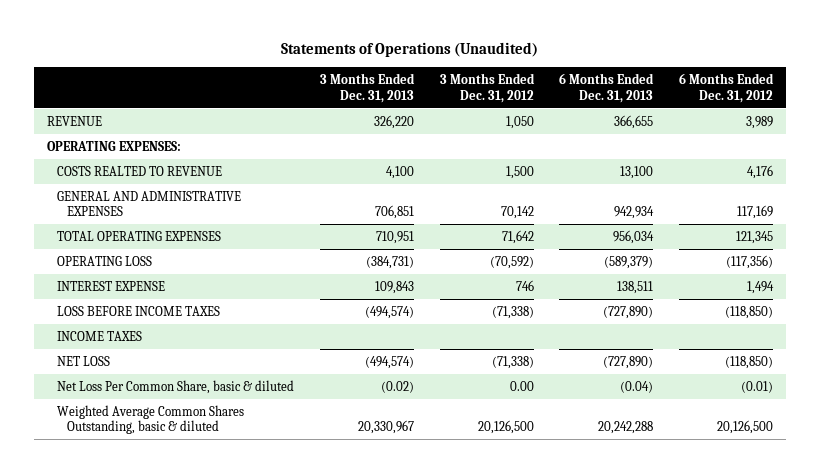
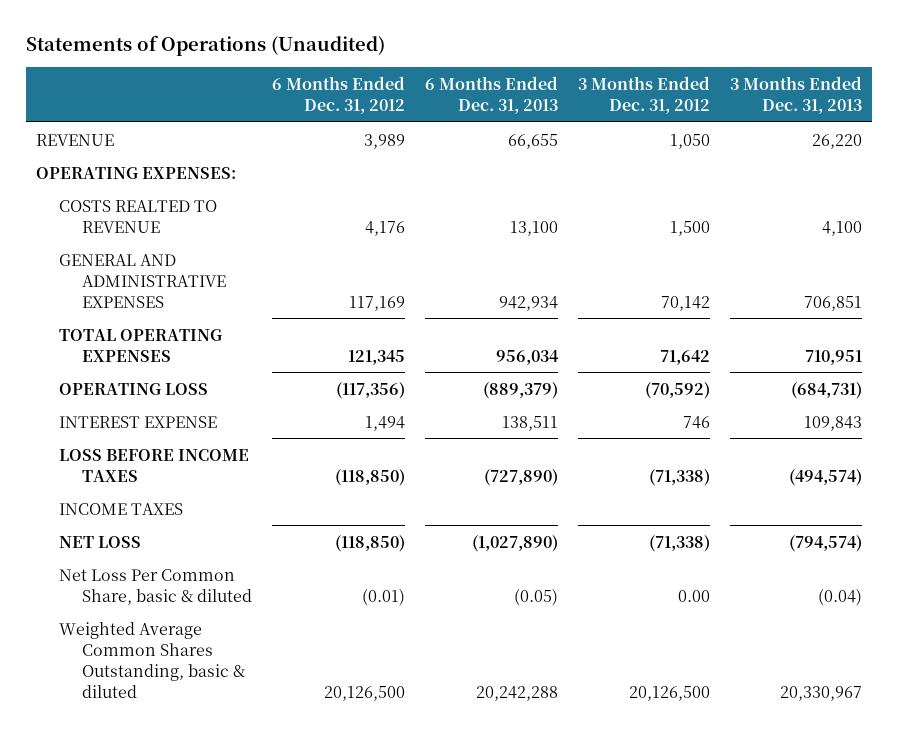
- | 3 Months Ended Dec. 31, 2013 | 3 Months Ended Dec. 31, 2012 | 6 Months Ended Dec. 31, 2013 | 6 Months Ended Dec. 31, 2012
+ | 6 Months Ended Dec. 31, 2012 | 6 Months Ended Dec. 31, 2013 | 3 Months Ended Dec. 31, 2012 | 3 Months Ended Dec. 31, 2013
- REVENUE | 326,220 | 1,050 | 366,655 | 3,989
+ REVENUE | 3,989 | 66,655 | 1,050 | 26,220
- OPERATING LOSS | (384,731) | (70,592) | (589,379) | (117,356)
+ OPERATING LOSS | (117,356) | (889,379) | (70,592) | (684,731)
- NET LOSS | (494,574) | (71,338) | (727,890) | (118,850)
- Net Loss Per Common Share, basic & diluted | (0.02) | 0.00 | (0.04) | (0.01)
+ NET LOSS | (118,850) | (1,027,890) | (71,338) | (794,574)
+ Net Loss Per Common Share, basic & diluted | (0.01) | (0.05) | 0.00 | (0.04)

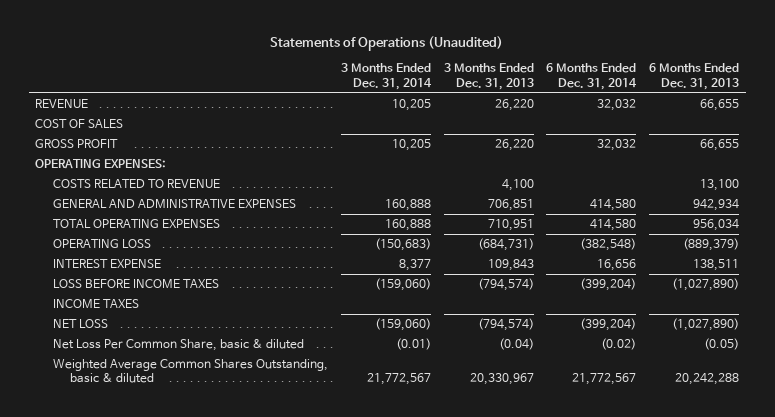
- | 6 Months Ended Dec. 31, 2012 | 6 Months Ended Dec. 31, 2013 | 3 Months Ended Dec. 31, 2012 | 3 Months Ended Dec. 31, 2013
+ | 3 Months Ended Dec. 31, 2014 | 3 Months Ended Dec. 31, 2013 | 6 Months Ended Dec. 31, 2014 | 6 Months Ended Dec. 31, 2013
+ COST OF SALES
+ GROSS PROFIT | 10,205 | 26,220 | 32,032 | 66,655
- COSTS REALTED TO REVENUE | 4,176 | 13,100 | 1,500 | 4,100
+ COSTS RELATED TO REVENUE | | 4,100 | | 13,100
- LOSS BEFORE INCOME TAXES | (118,850) | (727,890) | (71,338) | (494,574)
+ LOSS BEFORE INCOME TAXES | (159,060) | (794,574) | (399,204) | (1,027,890)

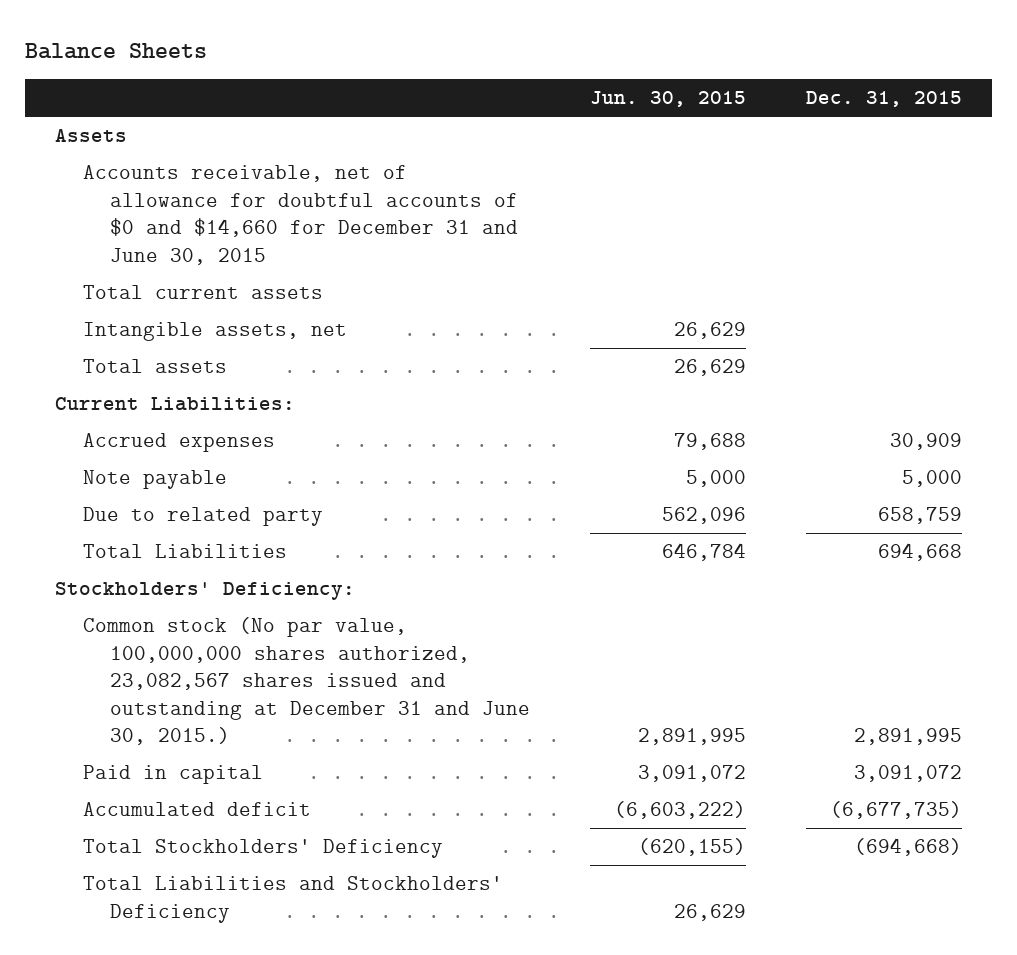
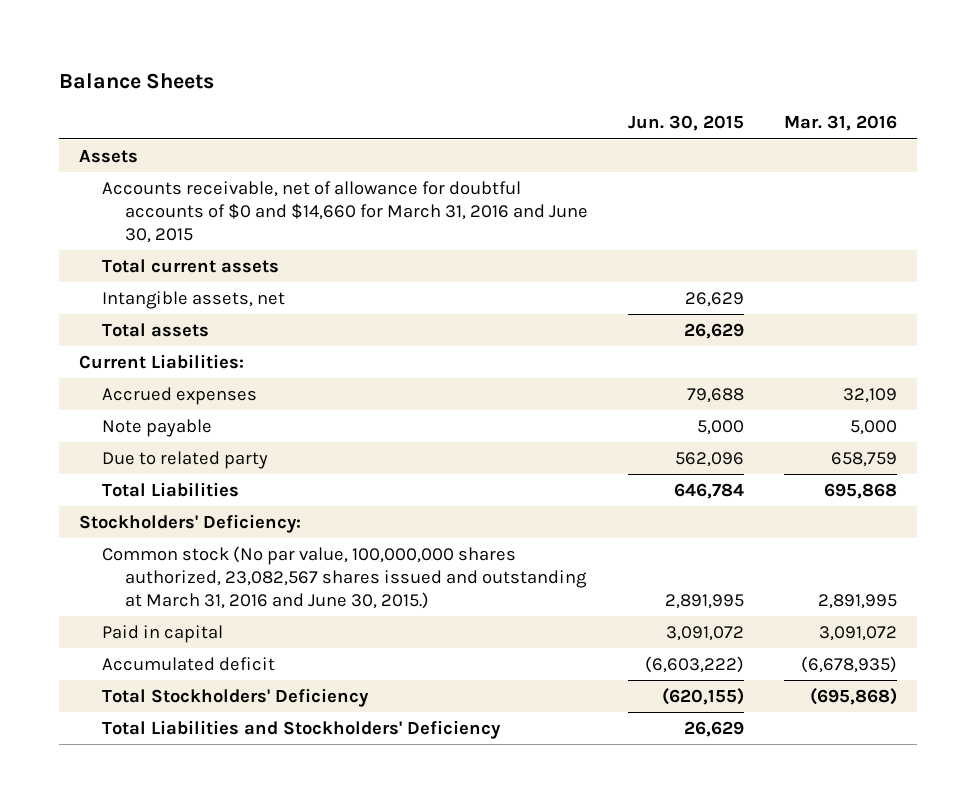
- | Jun. 30, 2015 | Dec. 31, 2015
+ | Jun. 30, 2015 | Mar. 31, 2016
- Accounts receivable, net of allowance for doubtful accounts of $0 and $14,660 for December 31 and June 30, 2015
+ Accounts receivable, net of allowance for doubtful accounts of $0 and $14,660 for March 31, 2016 and June 30, 2015
- Common stock (No par value, 100,000,000 shares authorized, 23,082,567 shares issued and outstanding at December 31 and June 30, 2015.) | 2,891,995 | 2,891,995
+ Common stock (No par value, 100,000,000 shares authorized, 23,082,567 shares issued and outstanding at March 31, 2016 and June 30, 2015.) | 2,891,995 | 2,891,995

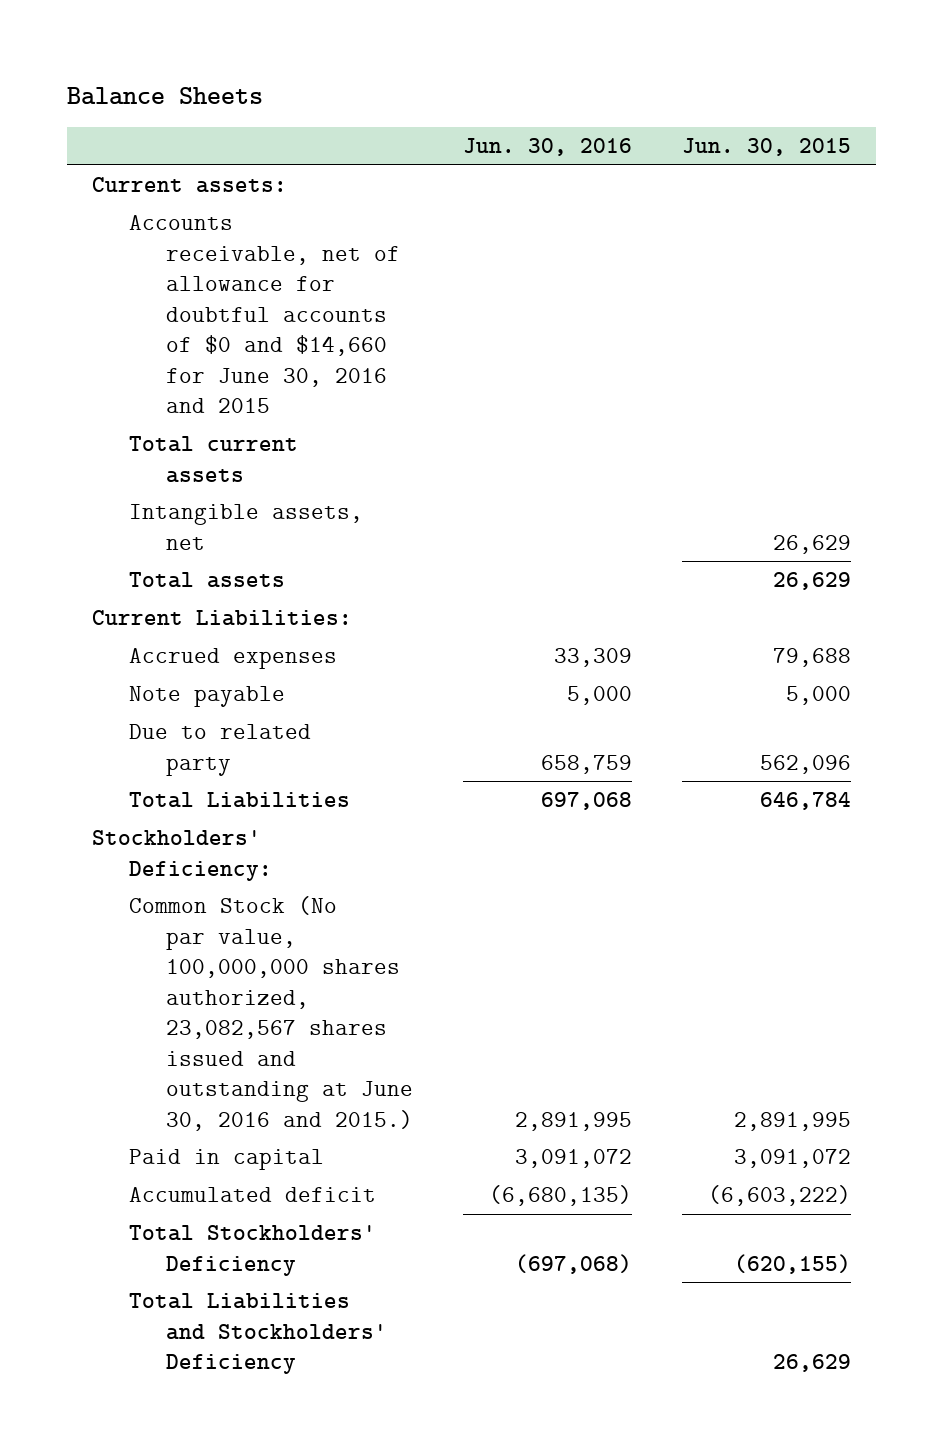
- | Jun. 30, 2015 | Mar. 31, 2016
+ | Jun. 30, 2016 | Jun. 30, 2015
- Assets
- Accounts receivable, net of allowance for doubtful accounts of $0 and $14,660 for March 31, 2016 and June 30, 2015
+ Current assets:
+ Accounts receivable, net of allowance for doubtful accounts of $0 and $14,660 for June 30, 2016 and 2015
- Common stock (No par value, 100,000,000 shares authorized, 23,082,567 shares issued and outstanding at March 31, 2016 and June 30, 2015.) | 2,891,995 | 2,891,995
+ Common Stock (No par value, 100,000,000 shares authorized, 23,082,567 shares issued and outstanding at June 30, 2016 and 2015.) | 2,891,995 | 2,891,995

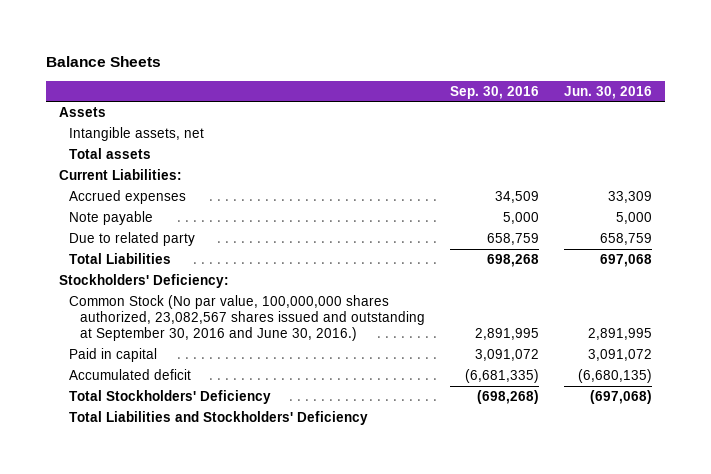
- | Jun. 30, 2016 | Jun. 30, 2015
+ | Sep. 30, 2016 | Jun. 30, 2016
- Current assets:
- Accounts receivable, net of allowance for doubtful accounts of $0 and $14,660 for June 30, 2016 and 2015
- Total current assets
+ Assets
- Common Stock (No par value, 100,000,000 shares authorized, 23,082,567 shares issued and outstanding at June 30, 2016 and 2015.) | 2,891,995 | 2,891,995
+ Common Stock (No par value, 100,000,000 shares authorized, 23,082,567 shares issued and outstanding at September 30, 2016 and June 30, 2016.) | 2,891,995 | 2,891,995

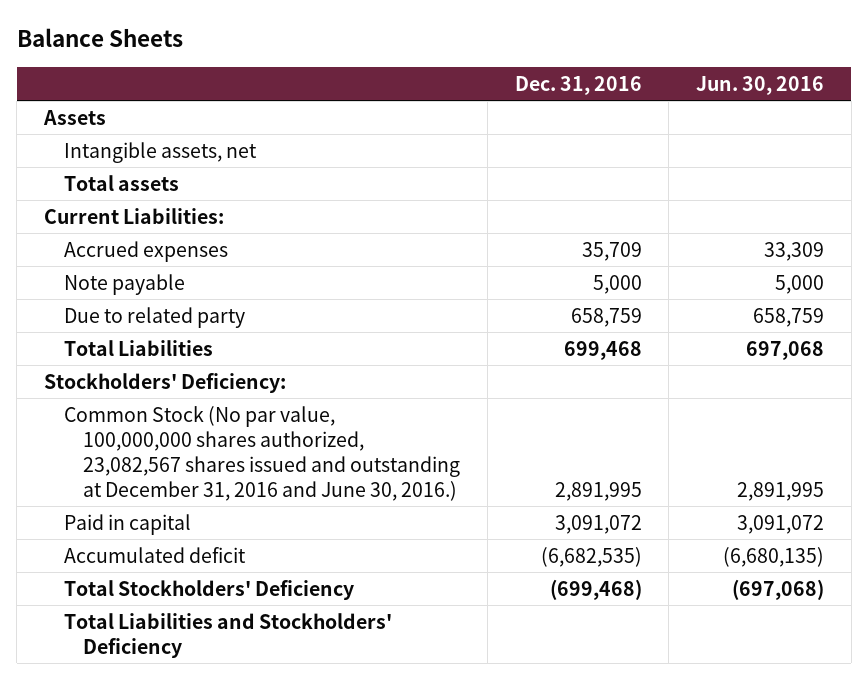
- | Sep. 30, 2016 | Jun. 30, 2016
+ | Dec. 31, 2016 | Jun. 30, 2016
- Common Stock (No par value, 100,000,000 shares authorized, 23,082,567 shares issued and outstanding at September 30, 2016 and June 30, 2016.) | 2,891,995 | 2,891,995
+ Common Stock (No par value, 100,000,000 shares authorized, 23,082,567 shares issued and outstanding at December 31, 2016 and June 30, 2016.) | 2,891,995 | 2,891,995

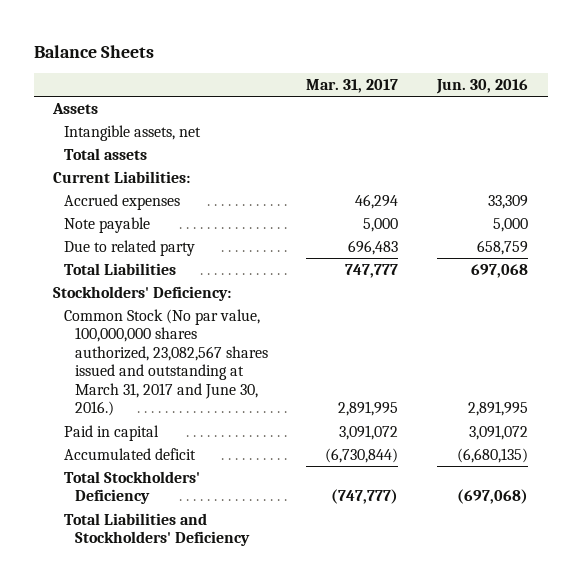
- | Dec. 31, 2016 | Jun. 30, 2016
+ | Mar. 31, 2017 | Jun. 30, 2016
- Common Stock (No par value, 100,000,000 shares authorized, 23,082,567 shares issued and outstanding at December 31, 2016 and June 30, 2016.) | 2,891,995 | 2,891,995
+ Common Stock (No par value, 100,000,000 shares authorized, 23,082,567 shares issued and outstanding at March 31, 2017 and June 30, 2016.) | 2,891,995 | 2,891,995

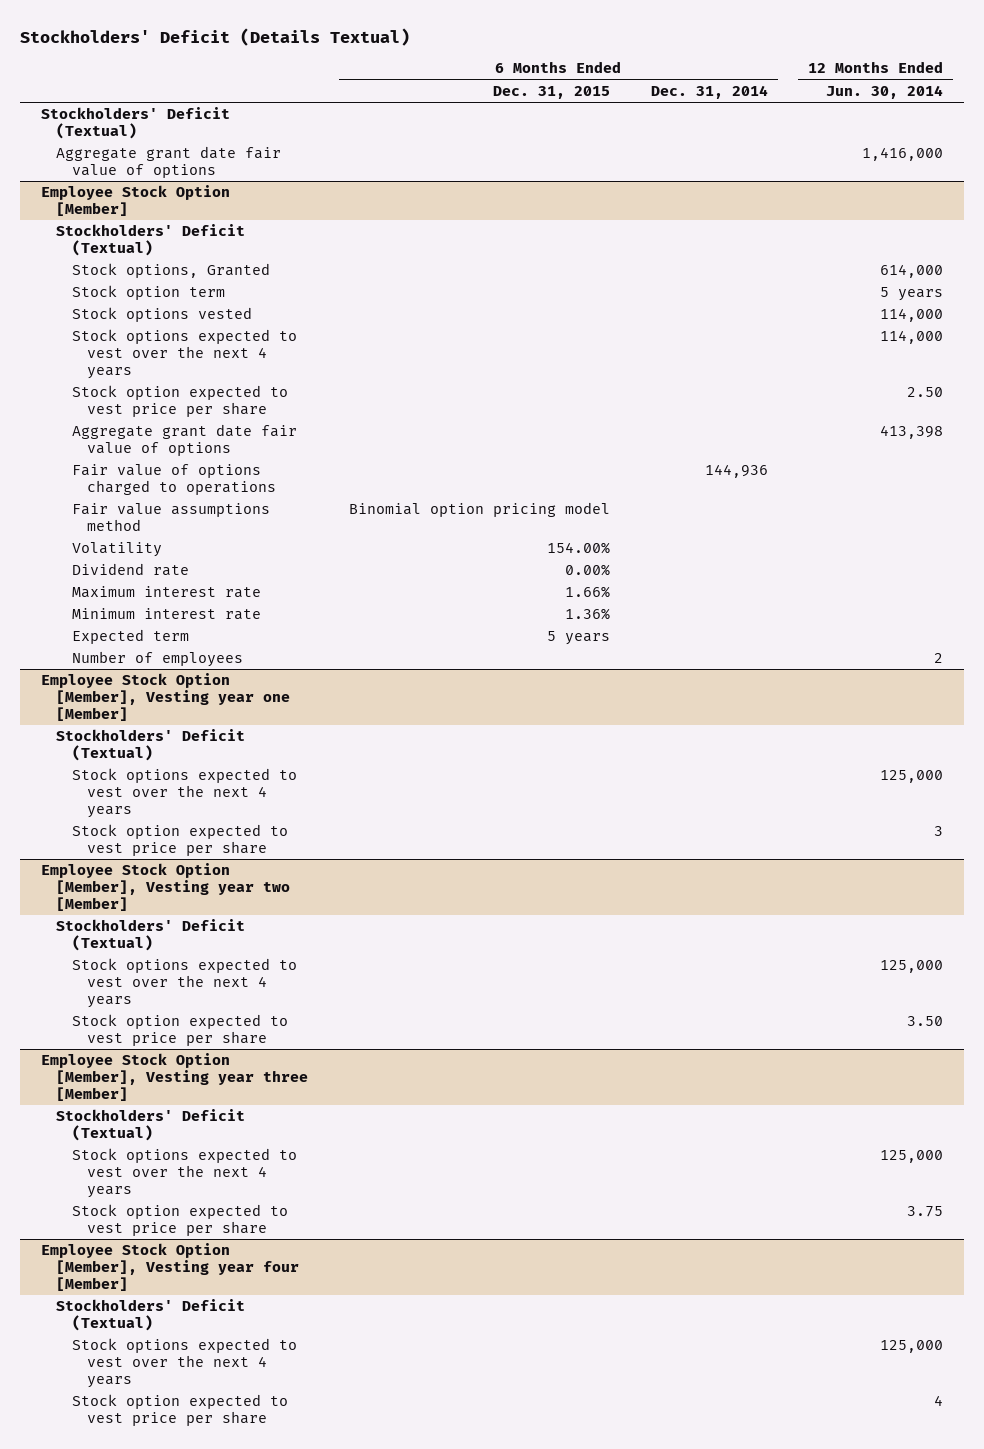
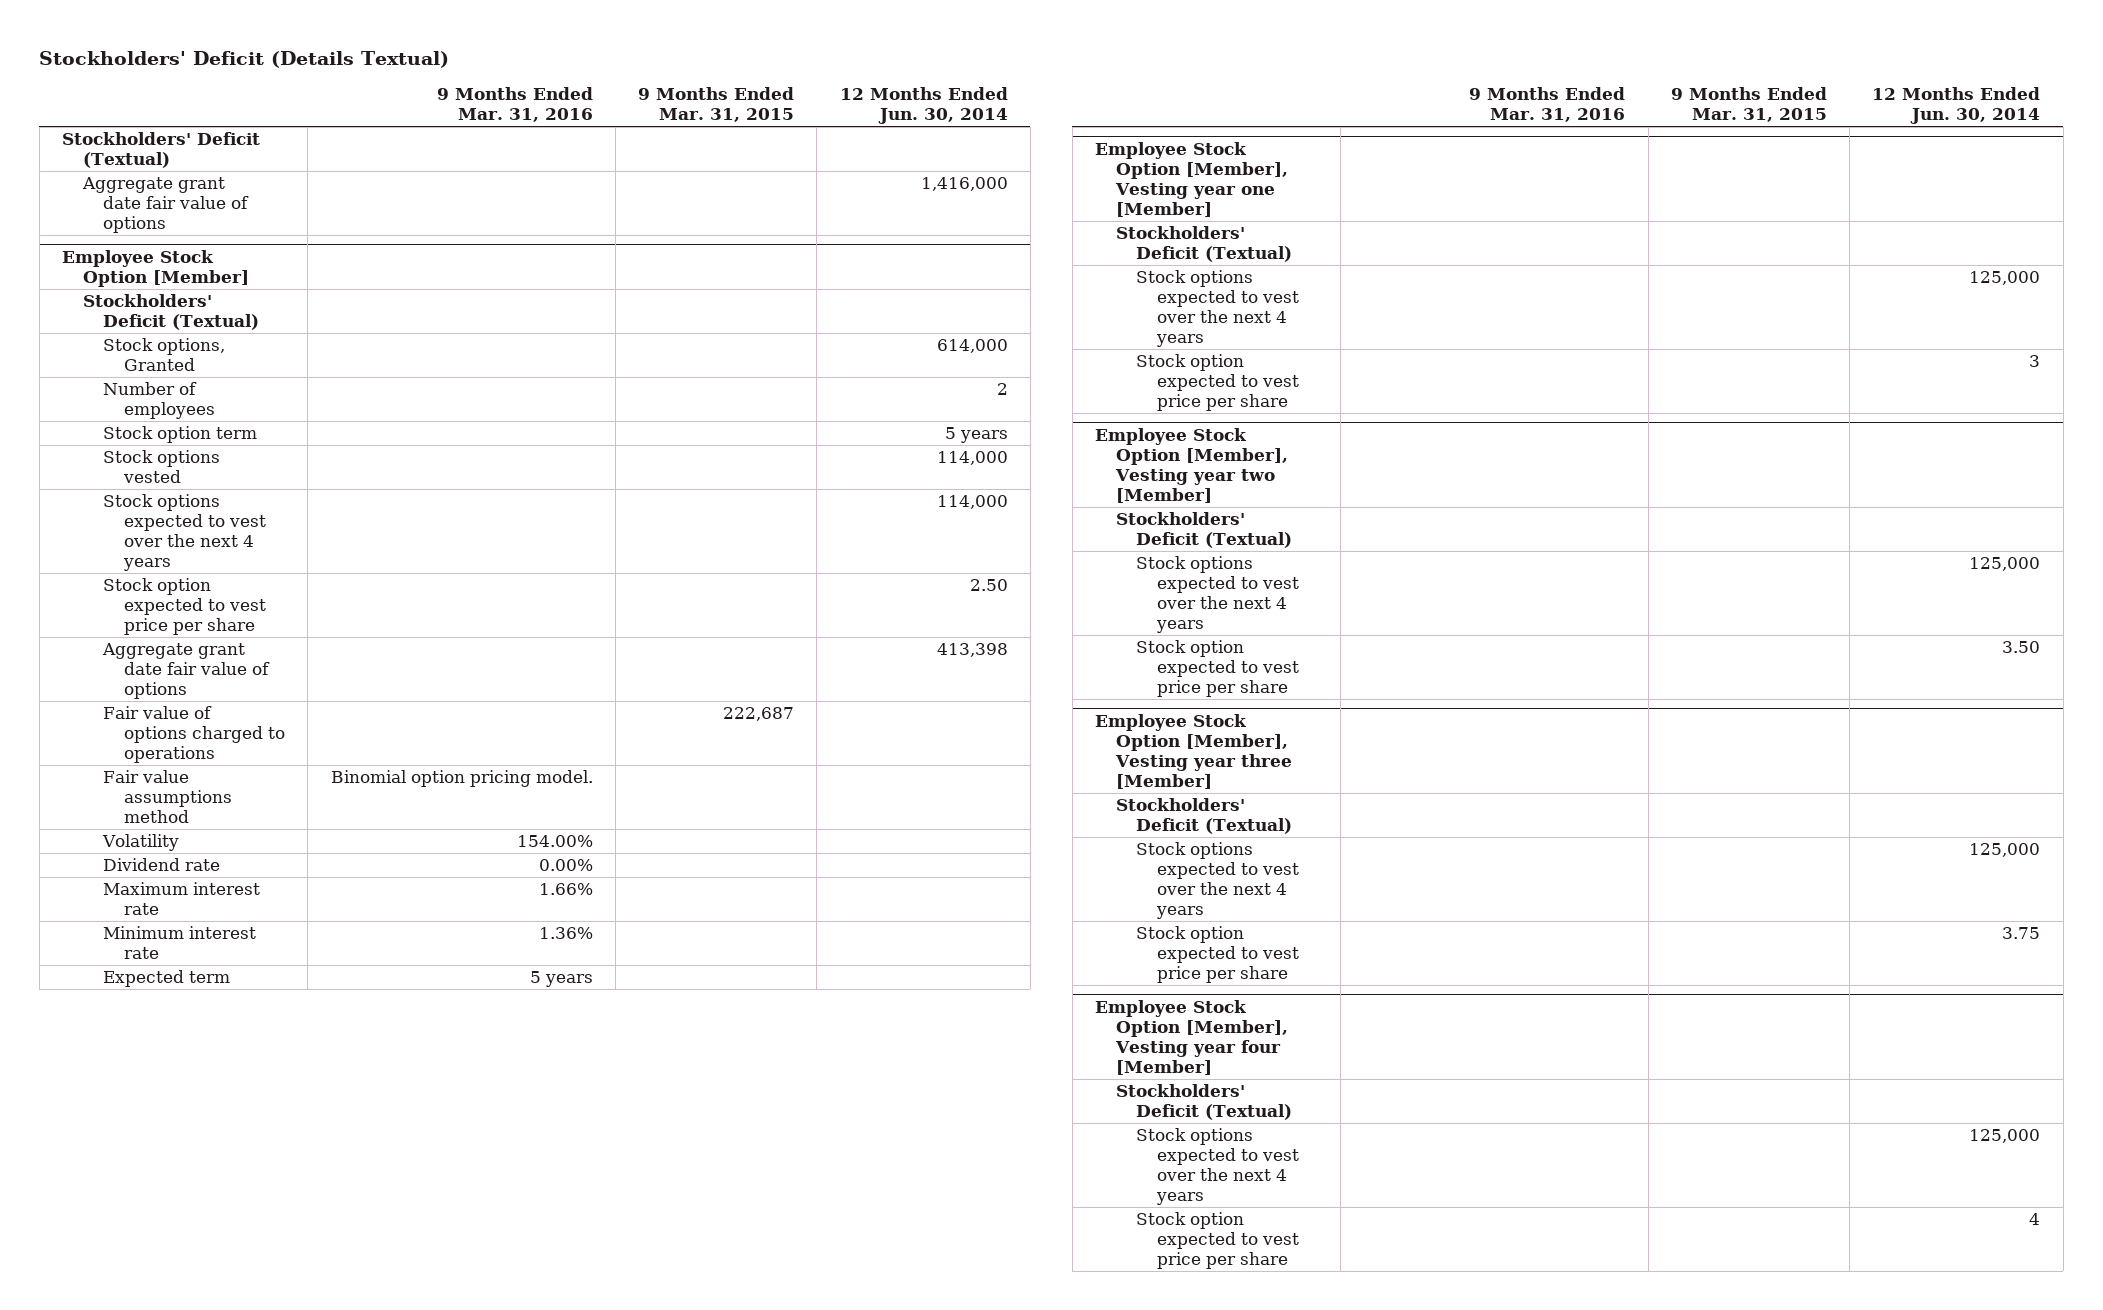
- | 6 Months Ended Dec. 31, 2015 | 6 Months Ended Dec. 31, 2014 | 12 Months Ended Jun. 30, 2014
+ | 9 Months Ended Mar. 31, 2016 | 9 Months Ended Mar. 31, 2015 | 12 Months Ended Jun. 30, 2014
@ Employee Stock Option [Member]
moved up: Number of employees | | | 2

